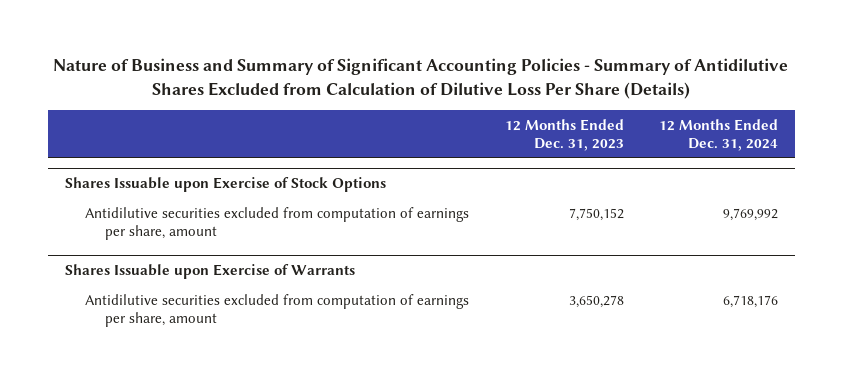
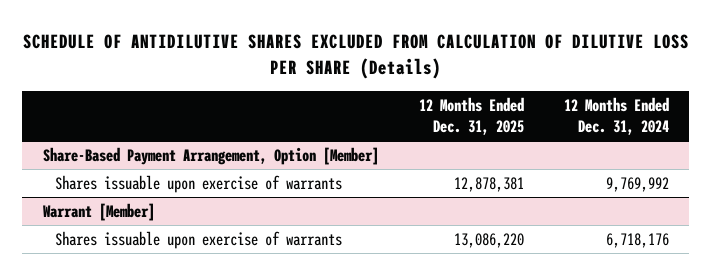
- Nature of Business and Summary of Significant Accounting Policies - Summary of Antidilutive Shares Excluded from Calculation of Dilutive Loss Per Share (Details)
+ SCHEDULE OF ANTIDILUTIVE SHARES EXCLUDED FROM CALCULATION OF DILUTIVE LOSS PER SHARE (Details)
- | 12 Months Ended Dec. 31, 2023 | 12 Months Ended Dec. 31, 2024
+ | 12 Months Ended Dec. 31, 2025 | 12 Months Ended Dec. 31, 2024
- Shares Issuable upon Exercise of Stock Options
- Antidilutive securities excluded from computation of earnings per share, amount | 7,750,152 | 9,769,992
- Shares Issuable upon Exercise of Warrants
- Antidilutive securities excluded from computation of earnings per share, amount | 3,650,278 | 6,718,176
+ Share-Based Payment Arrangement, Option [Member]
+ Shares issuable upon exercise of warrants | 12,878,381 | 9,769,992
+ Warrant [Member]
+ Shares issuable upon exercise of warrants | 13,086,220 | 6,718,176

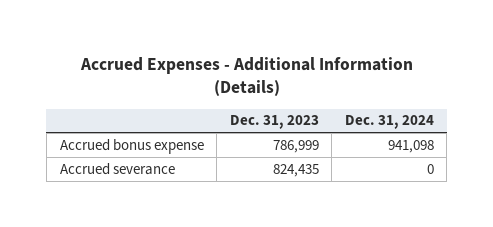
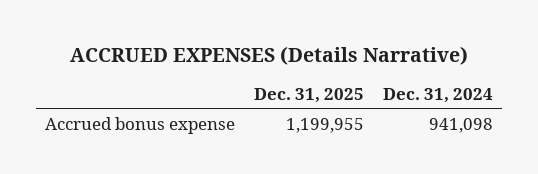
- Accrued Expenses - Additional Information (Details)
+ ACCRUED EXPENSES (Details Narrative)
- | Dec. 31, 2023 | Dec. 31, 2024
+ | Dec. 31, 2025 | Dec. 31, 2024
- Accrued severance | 824,435 | 0

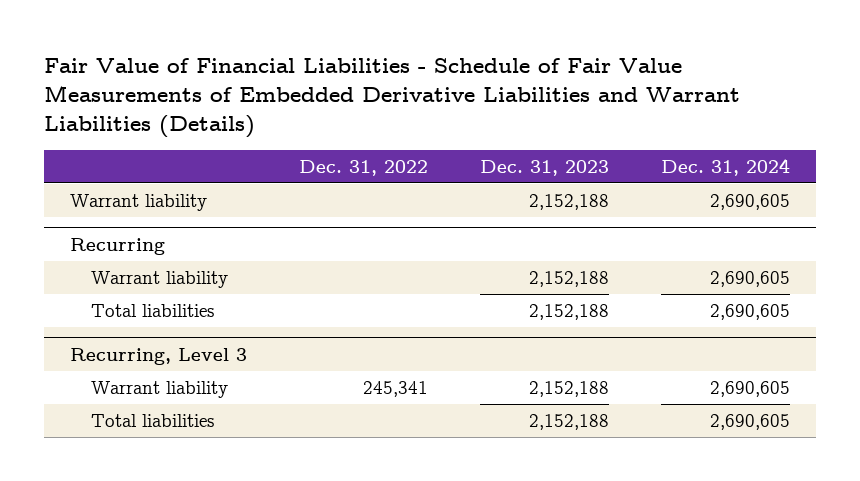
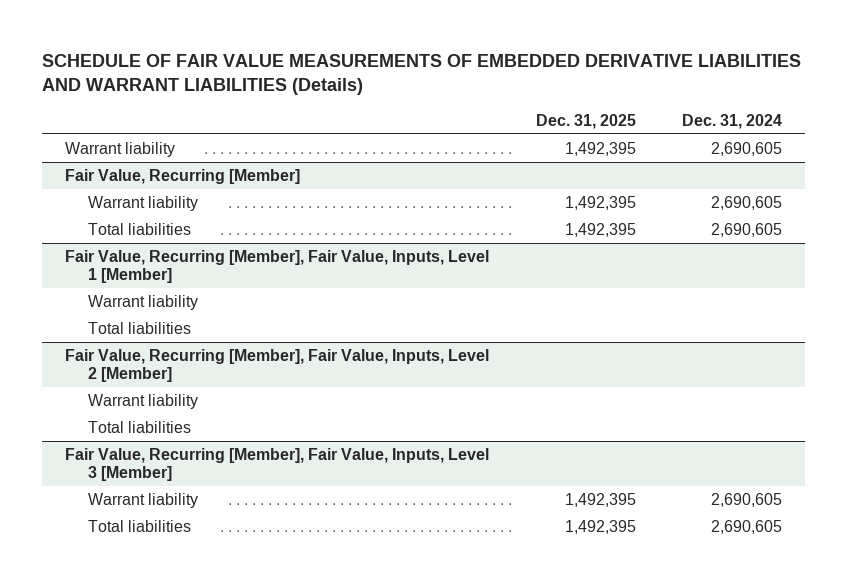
- Fair Value of Financial Liabilities - Schedule of Fair Value Measurements of Embedded Derivative Liabilities and Warrant Liabilities (Details)
+ SCHEDULE OF FAIR VALUE MEASUREMENTS OF EMBEDDED DERIVATIVE LIABILITIES AND WARRANT LIABILITIES (Details)
- | Dec. 31, 2022 | Dec. 31, 2023 | Dec. 31, 2024
+ | Dec. 31, 2025 | Dec. 31, 2024
- Recurring
+ Fair Value, Recurring [Member]
- Recurring, Level 3
+ Fair Value, Recurring [Member], Fair Value, Inputs, Level 1 [Member]
+ Warrant liability
+ Total liabilities
+ Fair Value, Recurring [Member], Fair Value, Inputs, Level 2 [Member]
+ Warrant liability
+ Total liabilities
+ Fair Value, Recurring [Member], Fair Value, Inputs, Level 3 [Member]

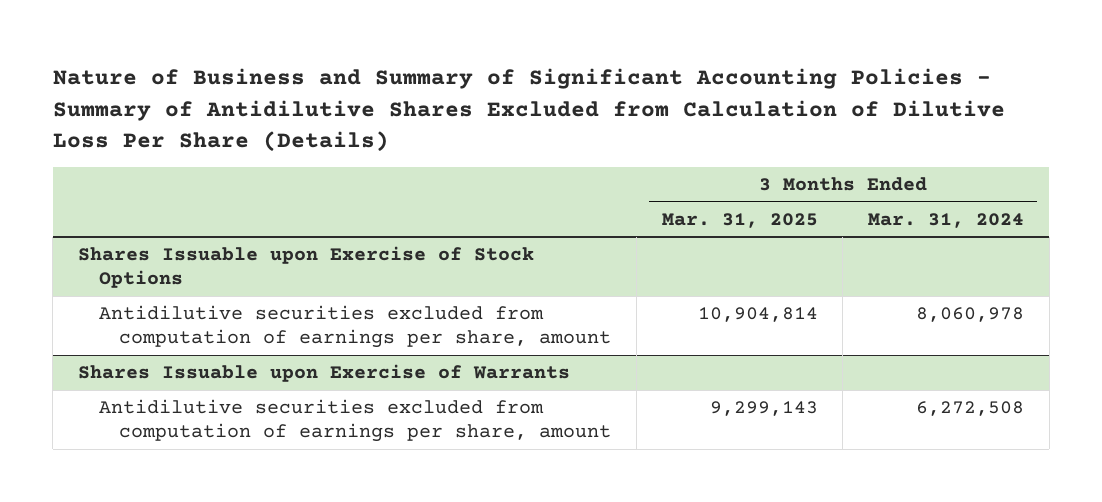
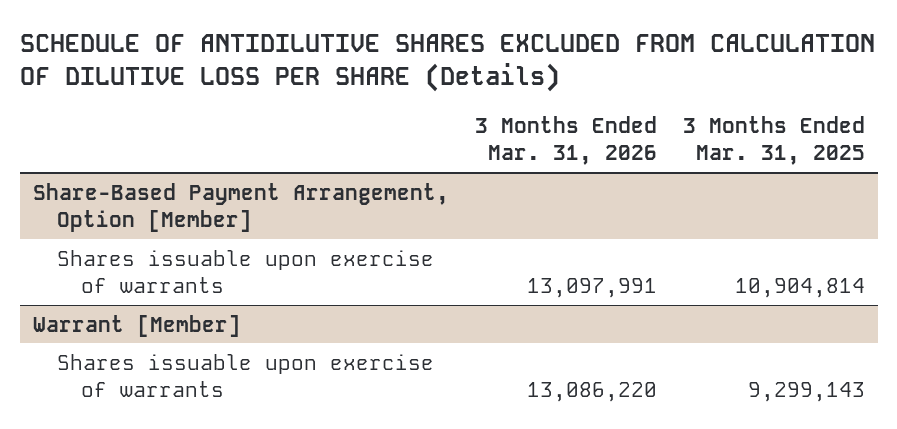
- Nature of Business and Summary of Significant Accounting Policies - Summary of Antidilutive Shares Excluded from Calculation of Dilutive Loss Per Share (Details)
+ SCHEDULE OF ANTIDILUTIVE SHARES EXCLUDED FROM CALCULATION OF DILUTIVE LOSS PER SHARE (Details)
- | 3 Months Ended Mar. 31, 2025 | 3 Months Ended Mar. 31, 2024
+ | 3 Months Ended Mar. 31, 2026 | 3 Months Ended Mar. 31, 2025
- Shares Issuable upon Exercise of Stock Options
- Antidilutive securities excluded from computation of earnings per share, amount | 10,904,814 | 8,060,978
- Shares Issuable upon Exercise of Warrants
- Antidilutive securities excluded from computation of earnings per share, amount | 9,299,143 | 6,272,508
+ Share-Based Payment Arrangement, Option [Member]
+ Shares issuable upon exercise of warrants | 13,097,991 | 10,904,814
+ Warrant [Member]
+ Shares issuable upon exercise of warrants | 13,086,220 | 9,299,143

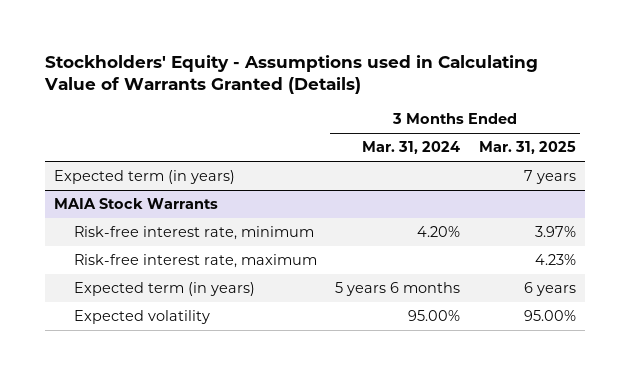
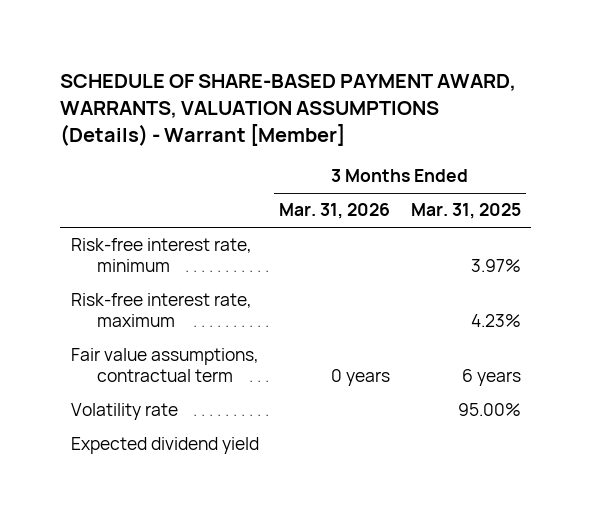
- Stockholders' Equity - Assumptions used in Calculating Value of Warrants Granted (Details)
+ SCHEDULE OF SHARE-BASED PAYMENT AWARD, WARRANTS, VALUATION ASSUMPTIONS (Details) - Warrant [Member]
- | 3 Months Ended Mar. 31, 2024 | 3 Months Ended Mar. 31, 2025
+ | 3 Months Ended Mar. 31, 2026 | 3 Months Ended Mar. 31, 2025
- Expected term (in years) | | 7 years
- MAIA Stock Warrants
- Expected term (in years) | 5 years 6 months | 6 years
- Expected volatility | 95.00% | 95.00%
+ Fair value assumptions, contractual term | 0 years | 6 years
+ Volatility rate | | 95.00%
+ Expected dividend yield

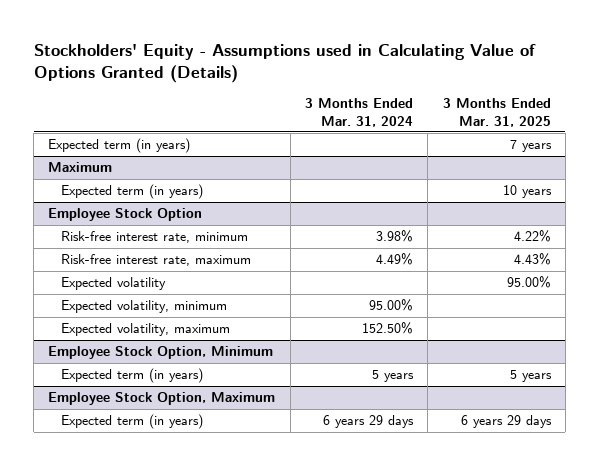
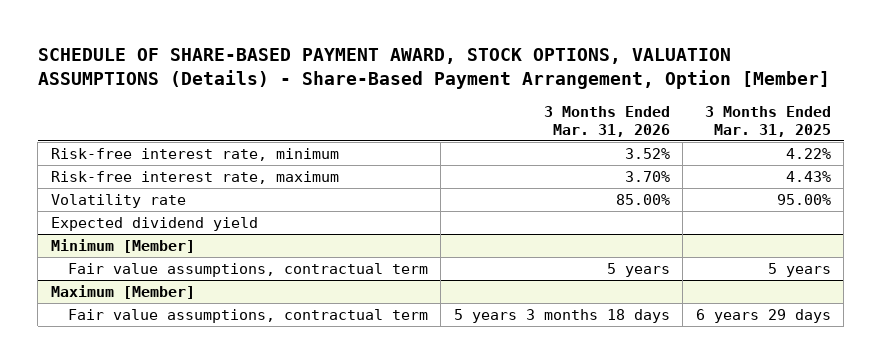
- Stockholders' Equity - Assumptions used in Calculating Value of Options Granted (Details)
+ SCHEDULE OF SHARE-BASED PAYMENT AWARD, STOCK OPTIONS, VALUATION ASSUMPTIONS (Details) - Share-Based Payment Arrangement, Option [Member]
- | 3 Months Ended Mar. 31, 2024 | 3 Months Ended Mar. 31, 2025
+ | 3 Months Ended Mar. 31, 2026 | 3 Months Ended Mar. 31, 2025
- Expected term (in years) | | 7 years
- Maximum
- Expected term (in years) | | 10 years
- Employee Stock Option
- Expected volatility | | 95.00%
- Expected volatility, minimum | 95.00% |
- Expected volatility, maximum | 152.50% |
- Employee Stock Option, Minimum
- Expected term (in years) | 5 years | 5 years
- Employee Stock Option, Maximum
- Expected term (in years) | 6 years 29 days | 6 years 29 days
+ Volatility rate | 85.00% | 95.00%
+ Expected dividend yield
+ Minimum [Member]
+ Fair value assumptions, contractual term | 5 years | 5 years
+ Maximum [Member]
+ Fair value assumptions, contractual term | 5 years 3 months 18 days | 6 years 29 days

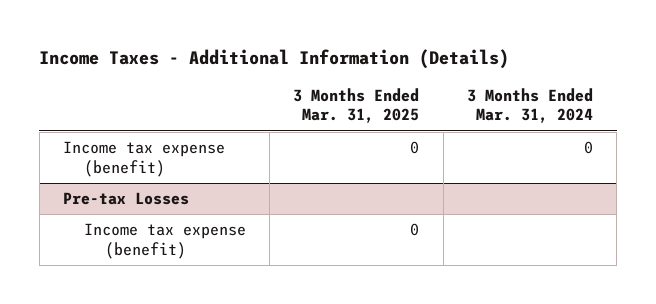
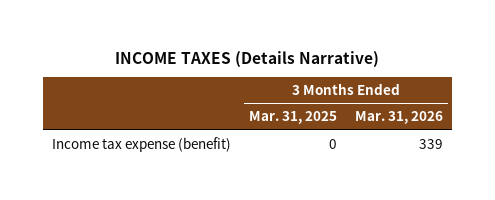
- Income Taxes - Additional Information (Details)
+ INCOME TAXES (Details Narrative)
- | 3 Months Ended Mar. 31, 2025 | 3 Months Ended Mar. 31, 2024
+ | 3 Months Ended Mar. 31, 2025 | 3 Months Ended Mar. 31, 2026
- Pre-tax Losses
- Income tax expense (benefit) | 0 |

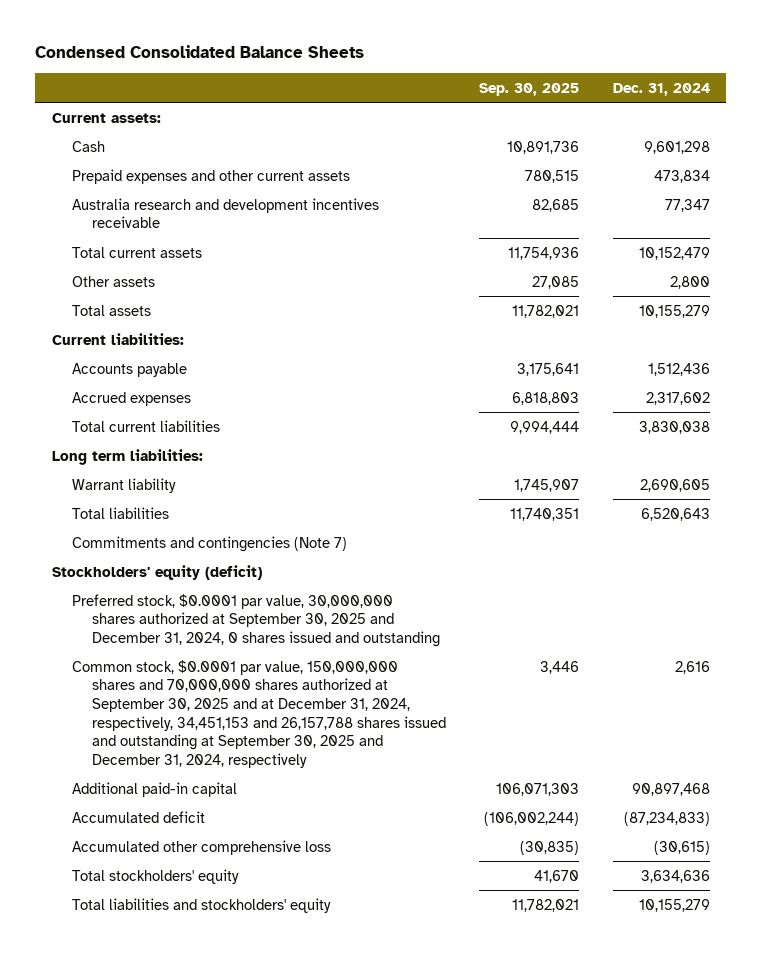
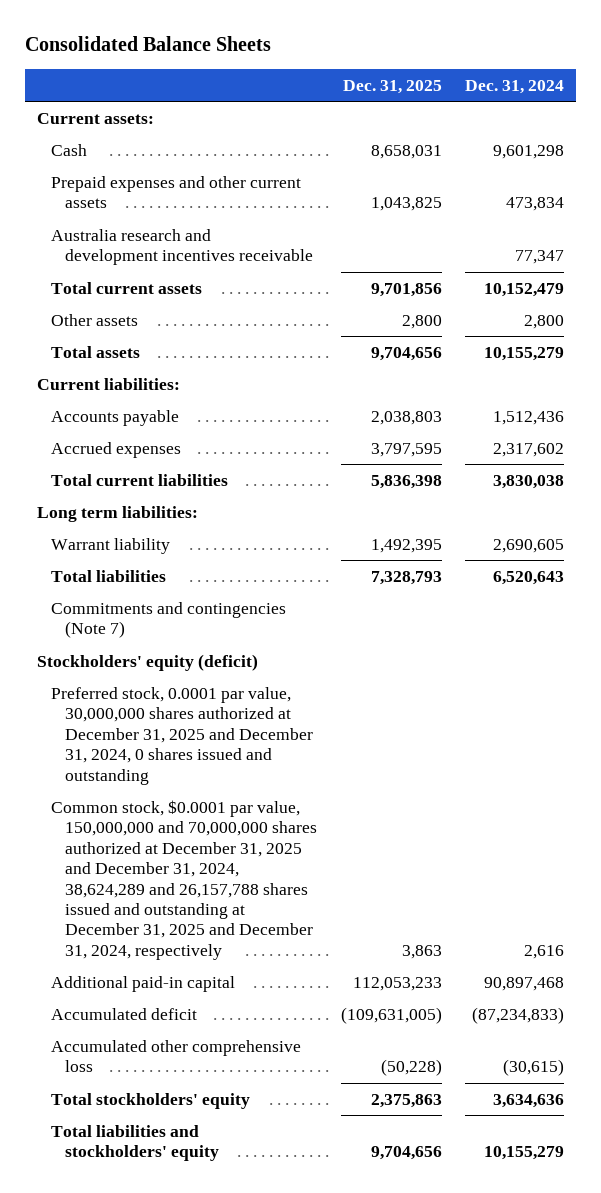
- Condensed Consolidated Balance Sheets
+ Consolidated Balance Sheets
- | Sep. 30, 2025 | Dec. 31, 2024
+ | Dec. 31, 2025 | Dec. 31, 2024
- Preferred stock, $0.0001 par value, 30,000,000 shares authorized at September 30, 2025 and December 31, 2024, 0 shares issued and outstanding
- Common stock, $0.0001 par value, 150,000,000 shares and 70,000,000 shares authorized at September 30, 2025 and at December 31, 2024, respectively, 34,451,153 and 26,157,788 shares issued and outstanding at September 30, 2025 and December 31, 2024, respectively | 3,446 | 2,616
+ Preferred stock, 0.0001 par value, 30,000,000 shares authorized at December 31, 2025 and December 31, 2024, 0 shares issued and outstanding
+ Common stock, $0.0001 par value, 150,000,000 and 70,000,000 shares authorized at December 31, 2025 and December 31, 2024, 38,624,289 and 26,157,788 shares issued and outstanding at December 31, 2025 and December 31, 2024, respectively | 3,863 | 2,616

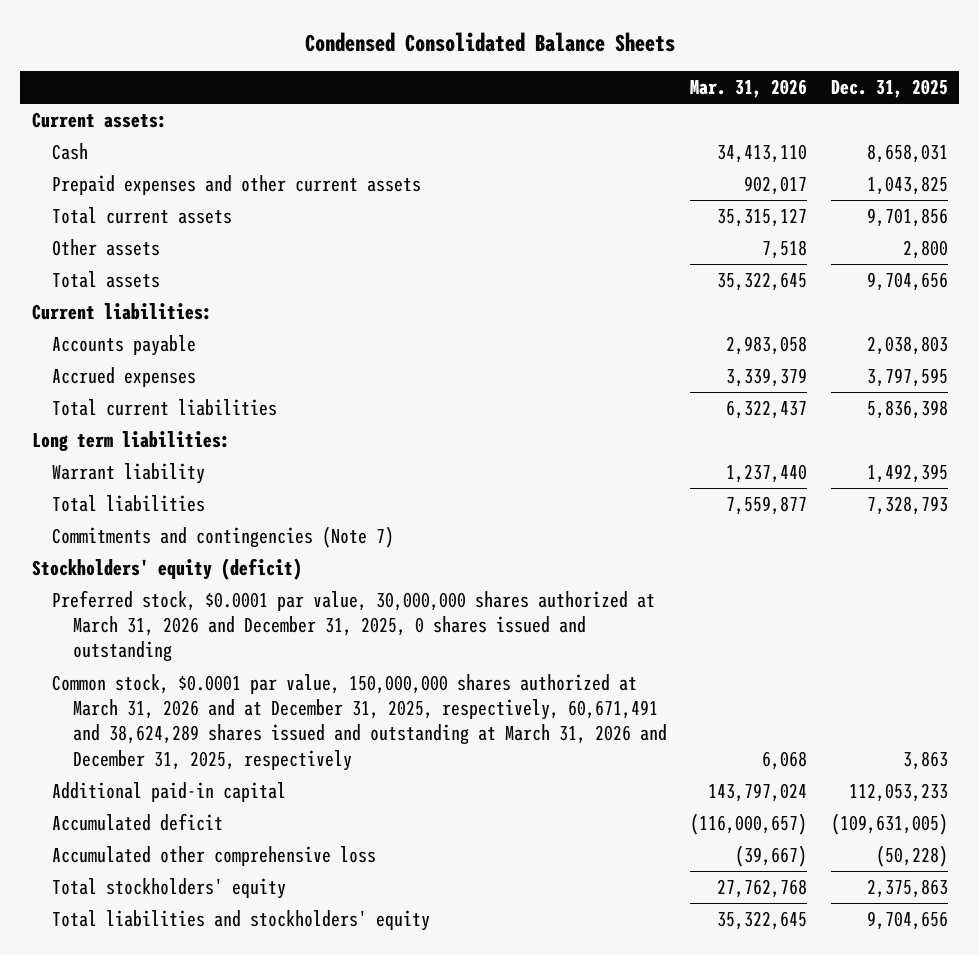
- Consolidated Balance Sheets
+ Condensed Consolidated Balance Sheets
- | Dec. 31, 2025 | Dec. 31, 2024
+ | Mar. 31, 2026 | Dec. 31, 2025
- Australia research and development incentives receivable | | 77,347
- Preferred stock, 0.0001 par value, 30,000,000 shares authorized at December 31, 2025 and December 31, 2024, 0 shares issued and outstanding
- Common stock, $0.0001 par value, 150,000,000 and 70,000,000 shares authorized at December 31, 2025 and December 31, 2024, 38,624,289 and 26,157,788 shares issued and outstanding at December 31, 2025 and December 31, 2024, respectively | 3,863 | 2,616
+ Preferred stock, $0.0001 par value, 30,000,000 shares authorized at March 31, 2026 and December 31, 2025, 0 shares issued and outstanding
+ Common stock, $0.0001 par value, 150,000,000 shares authorized at March 31, 2026 and at December 31, 2025, respectively, 60,671,491 and 38,624,289 shares issued and outstanding at March 31, 2026 and December 31, 2025, respectively | 6,068 | 3,863

